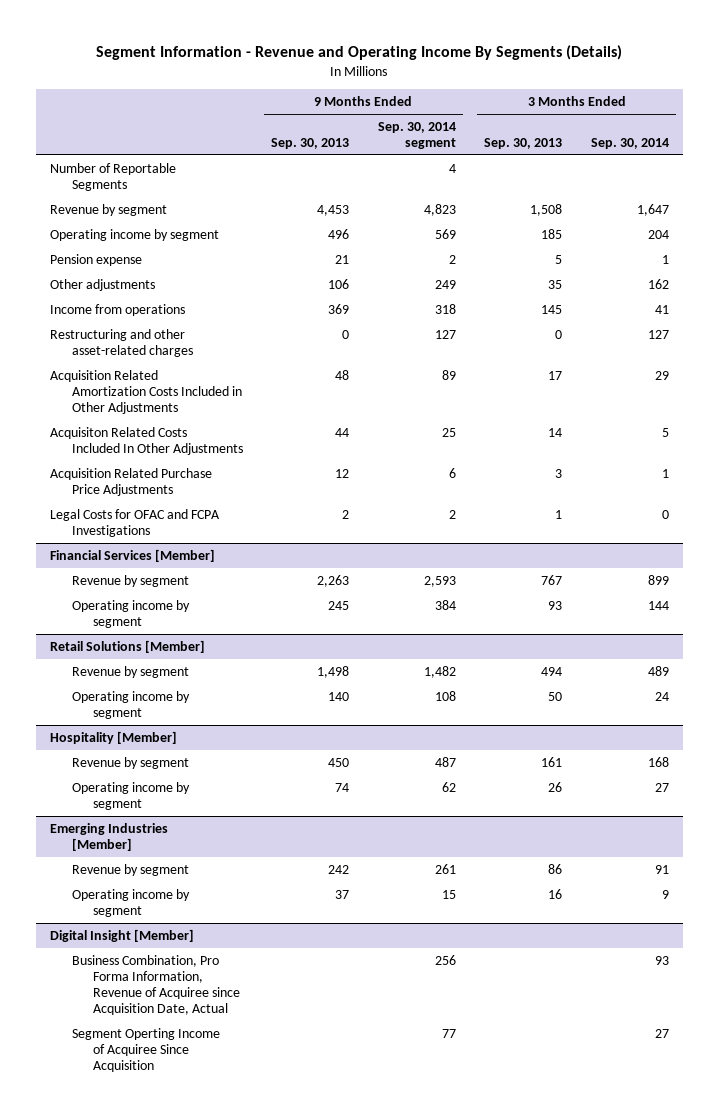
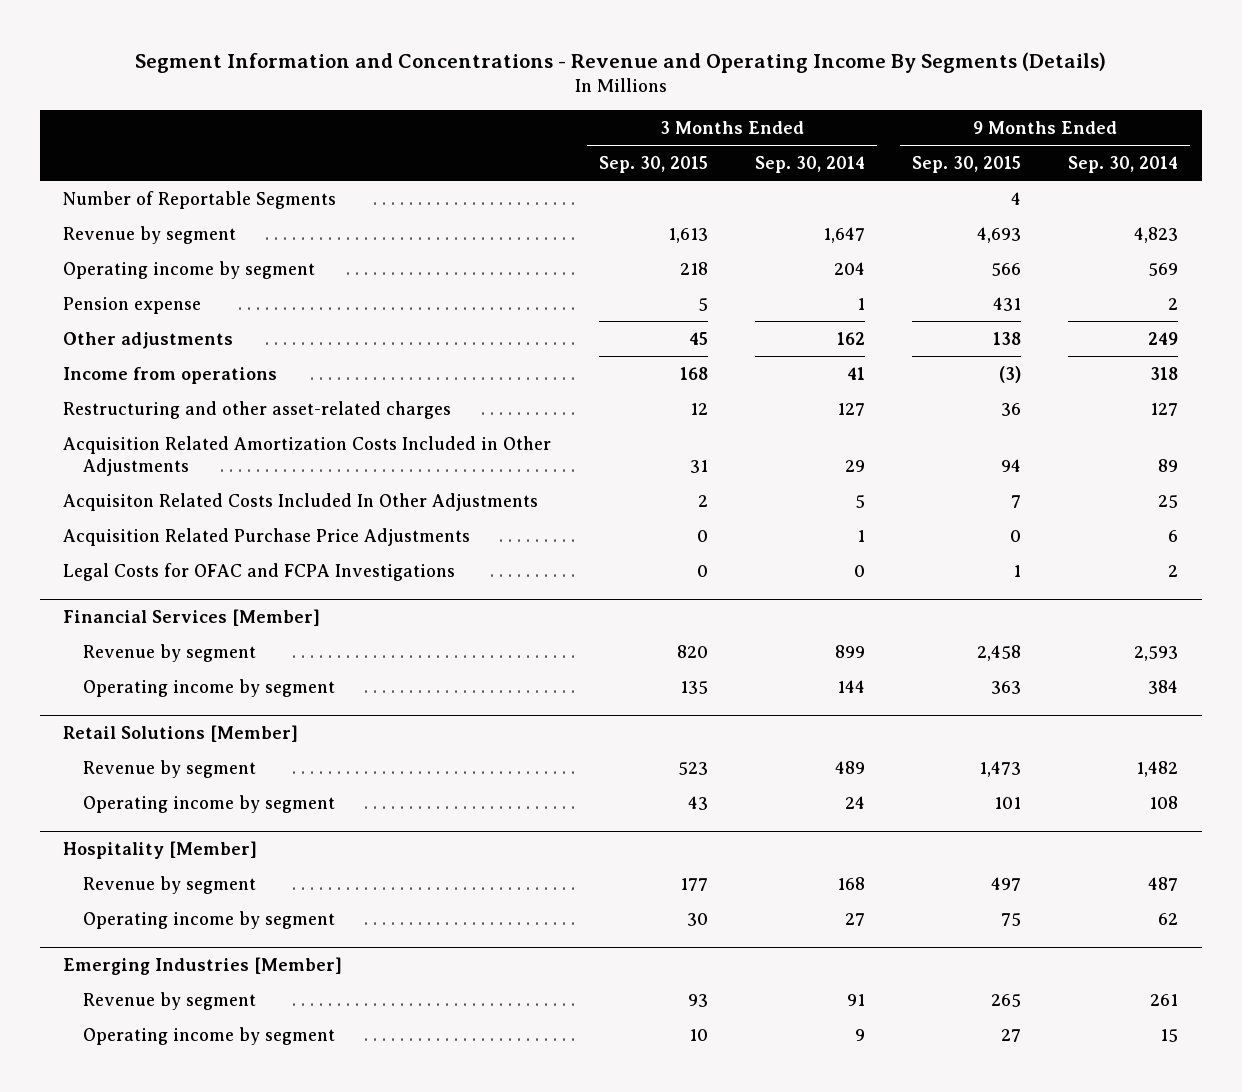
- Segment Information - Revenue and Operating Income By Segments (Details)
+ Segment Information and Concentrations - Revenue and Operating Income By Segments (Details)
- | 9 Months Ended Sep. 30, 2013 | 9 Months Ended Sep. 30, 2014 segment | 3 Months Ended Sep. 30, 2013 | 3 Months Ended Sep. 30, 2014
+ | 3 Months Ended Sep. 30, 2015 | 3 Months Ended Sep. 30, 2014 | 9 Months Ended Sep. 30, 2015 | 9 Months Ended Sep. 30, 2014
- Digital Insight [Member]
- Business Combination, Pro Forma Information, Revenue of Acquiree since Acquisition Date, Actual | | 256 | | 93
- Segment Operting Income of Acquiree Since Acquisition | | 77 | | 27

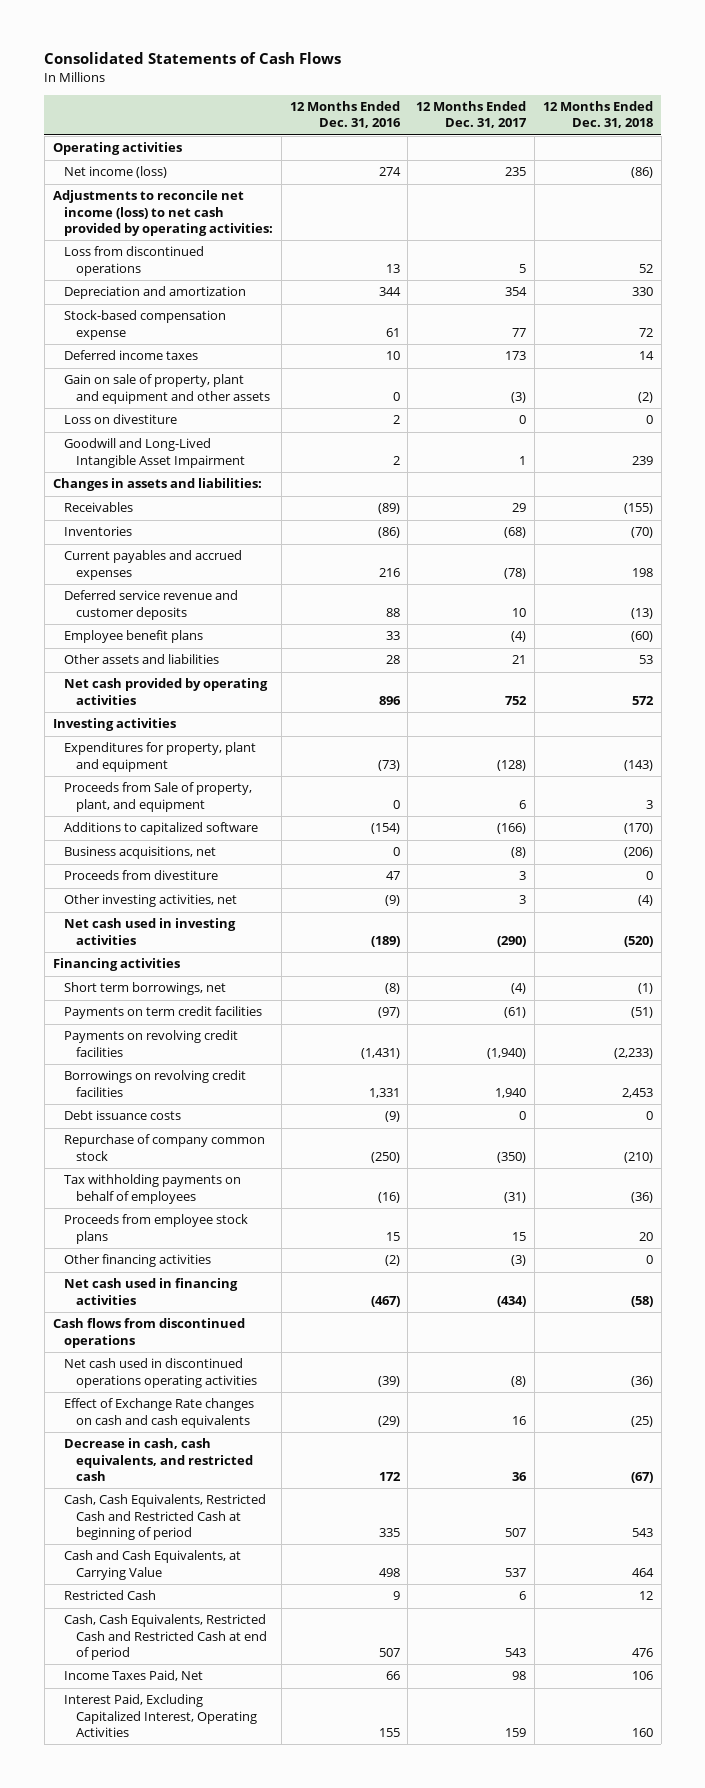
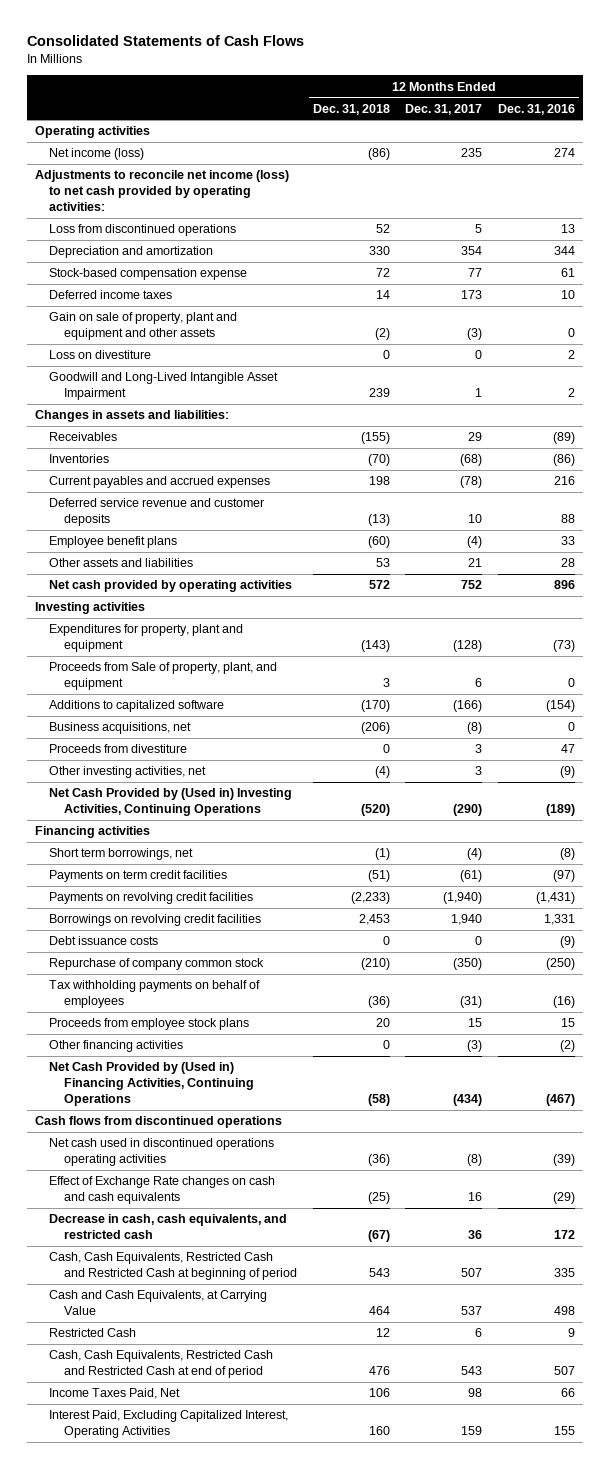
- | 12 Months Ended Dec. 31, 2016 | 12 Months Ended Dec. 31, 2017 | 12 Months Ended Dec. 31, 2018
+ | 12 Months Ended Dec. 31, 2018 | 12 Months Ended Dec. 31, 2017 | 12 Months Ended Dec. 31, 2016
- Net cash used in investing activities | (189) | (290) | (520)
+ Net Cash Provided by (Used in) Investing Activities, Continuing Operations | (520) | (290) | (189)
- Net cash used in financing activities | (467) | (434) | (58)
+ Net Cash Provided by (Used in) Financing Activities, Continuing Operations | (58) | (434) | (467)

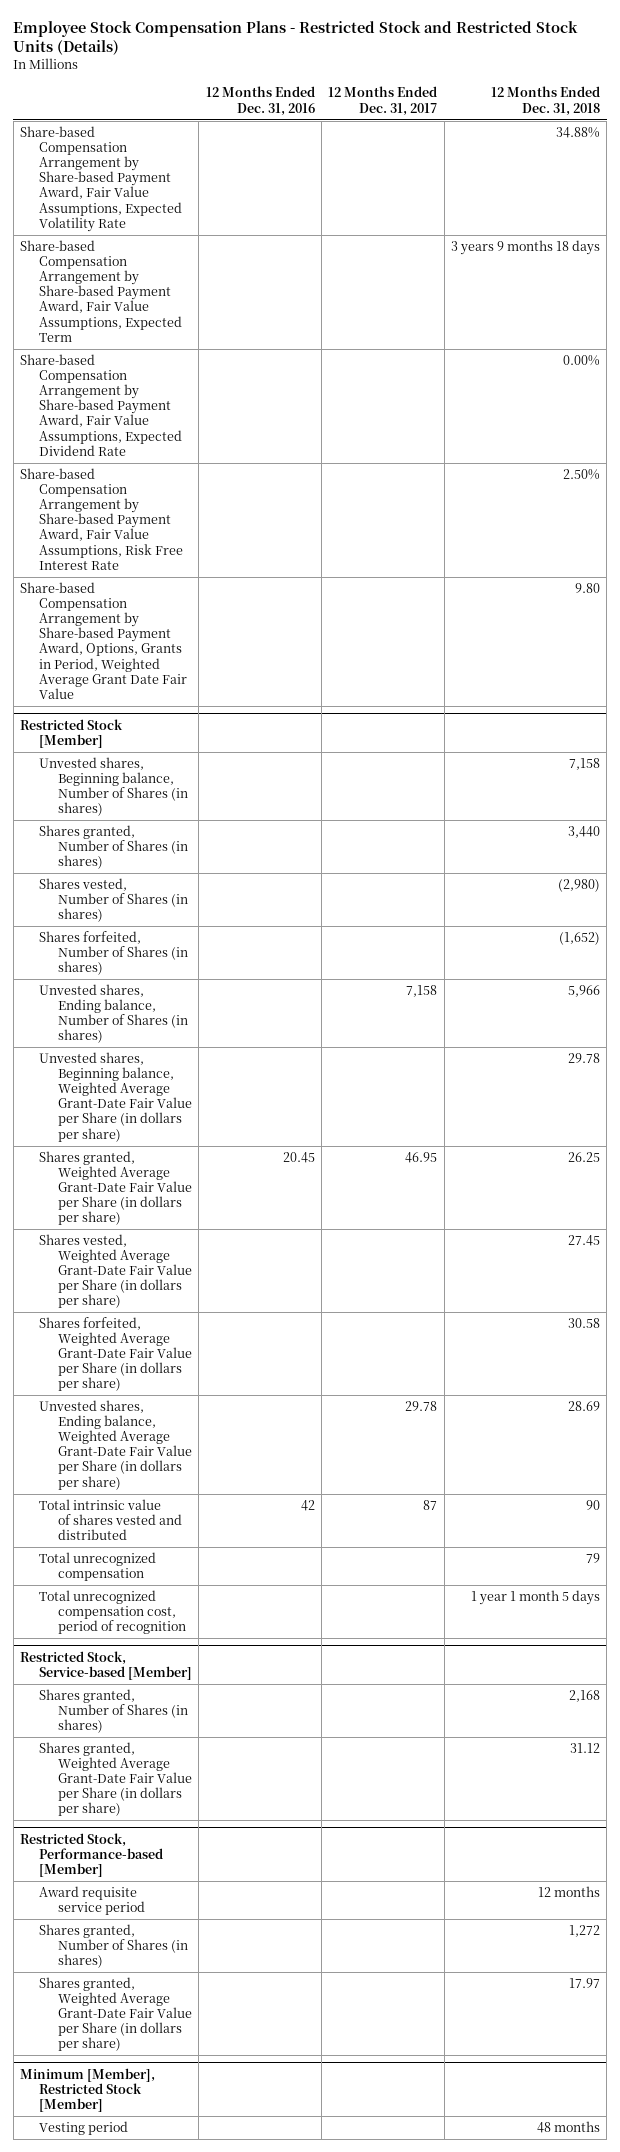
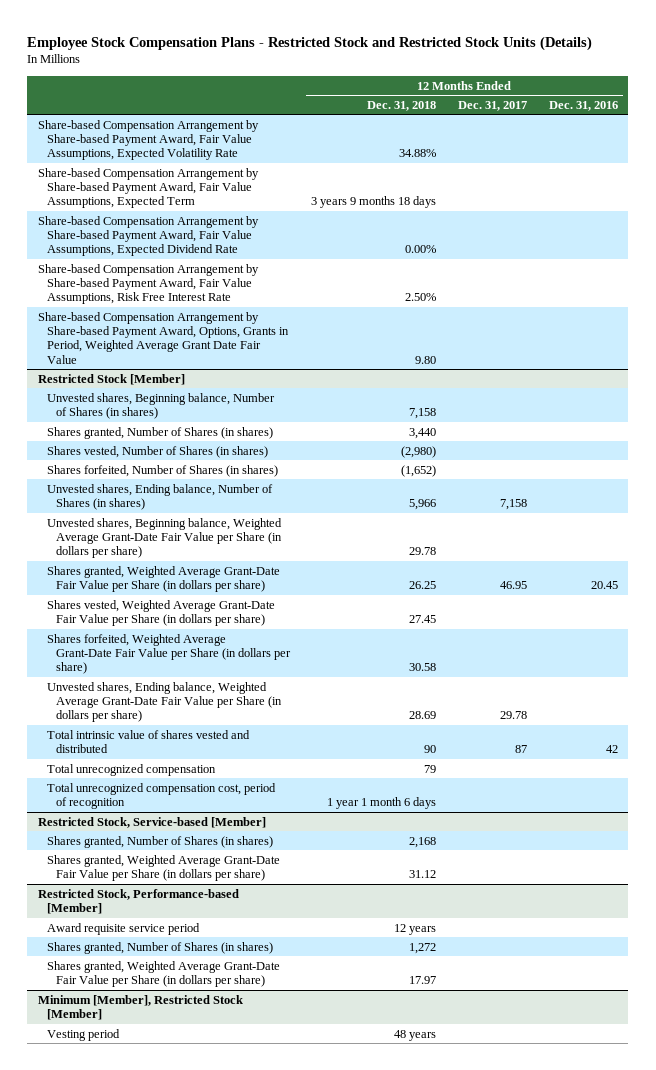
- | 12 Months Ended Dec. 31, 2016 | 12 Months Ended Dec. 31, 2017 | 12 Months Ended Dec. 31, 2018
+ | 12 Months Ended Dec. 31, 2018 | 12 Months Ended Dec. 31, 2017 | 12 Months Ended Dec. 31, 2016
@ Restricted Stock [Member]
- Total unrecognized compensation cost, period of recognition | | | 1 year 1 month 5 days
+ Total unrecognized compensation cost, period of recognition | 1 year 1 month 6 days | |
@ Restricted Stock, Performance-based [Member]
- Award requisite service period | | | 12 months
+ Award requisite service period | 12 years | |
@ Minimum [Member], Restricted Stock [Member]
- Vesting period | | | 48 months
+ Vesting period | 48 years | |

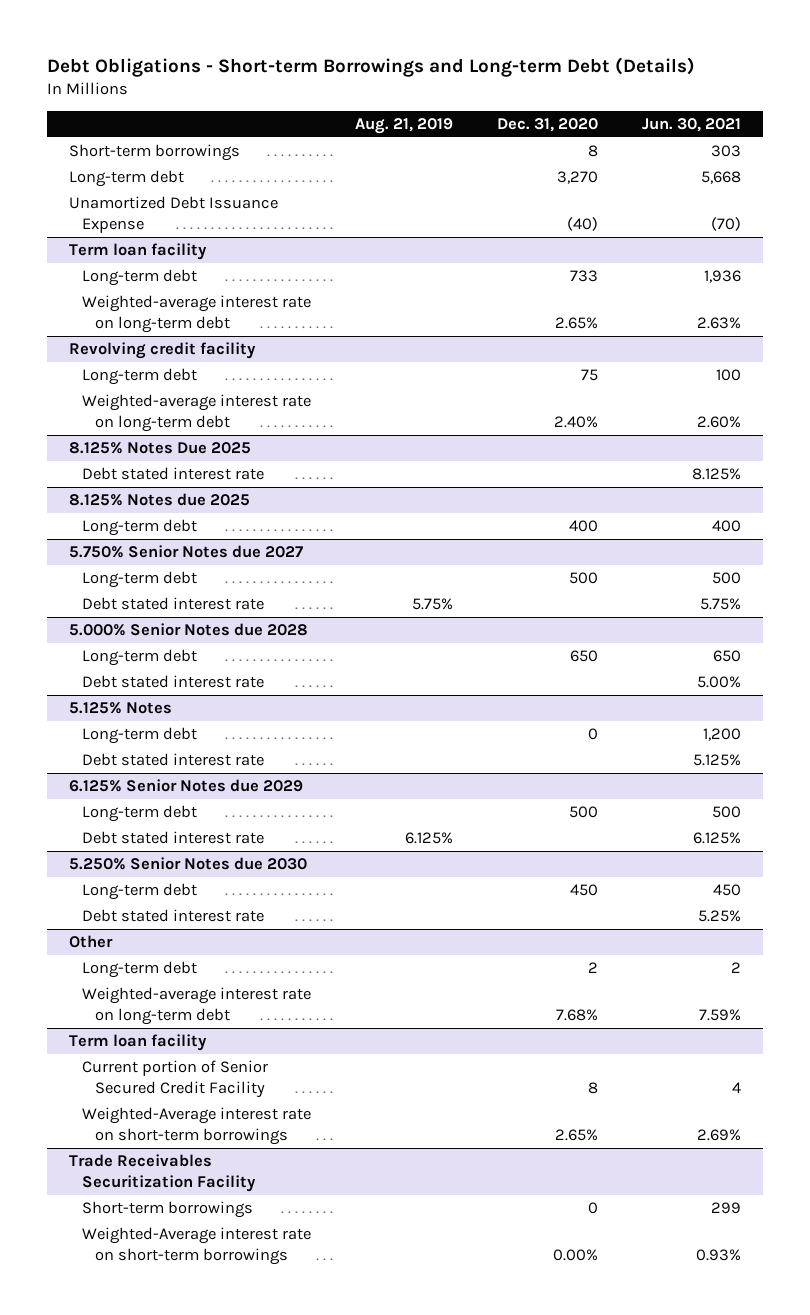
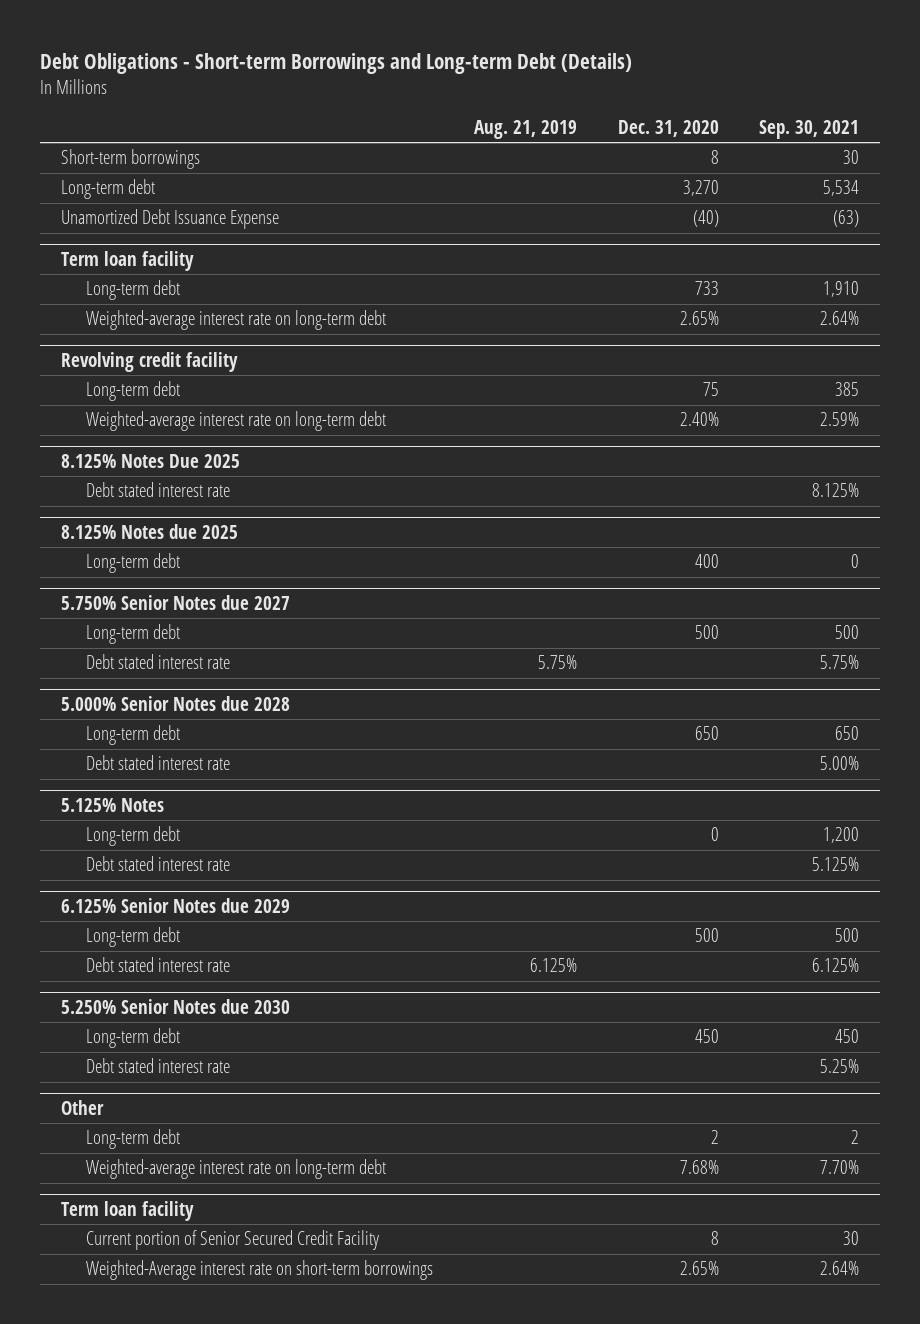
- | Aug. 21, 2019 | Dec. 31, 2020 | Jun. 30, 2021
+ | Aug. 21, 2019 | Dec. 31, 2020 | Sep. 30, 2021
- Trade Receivables Securitization Facility
- Short-term borrowings | | 0 | 299
- Weighted-Average interest rate on short-term borrowings | | 0.00% | 0.93%

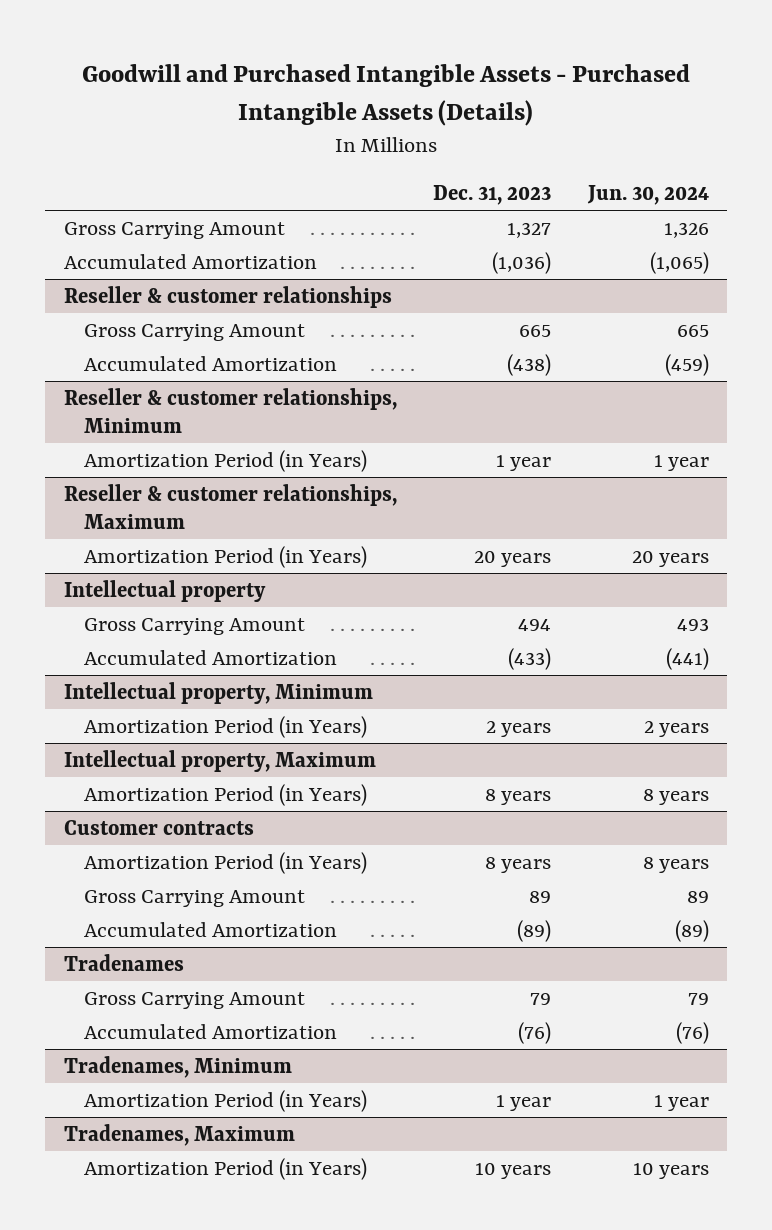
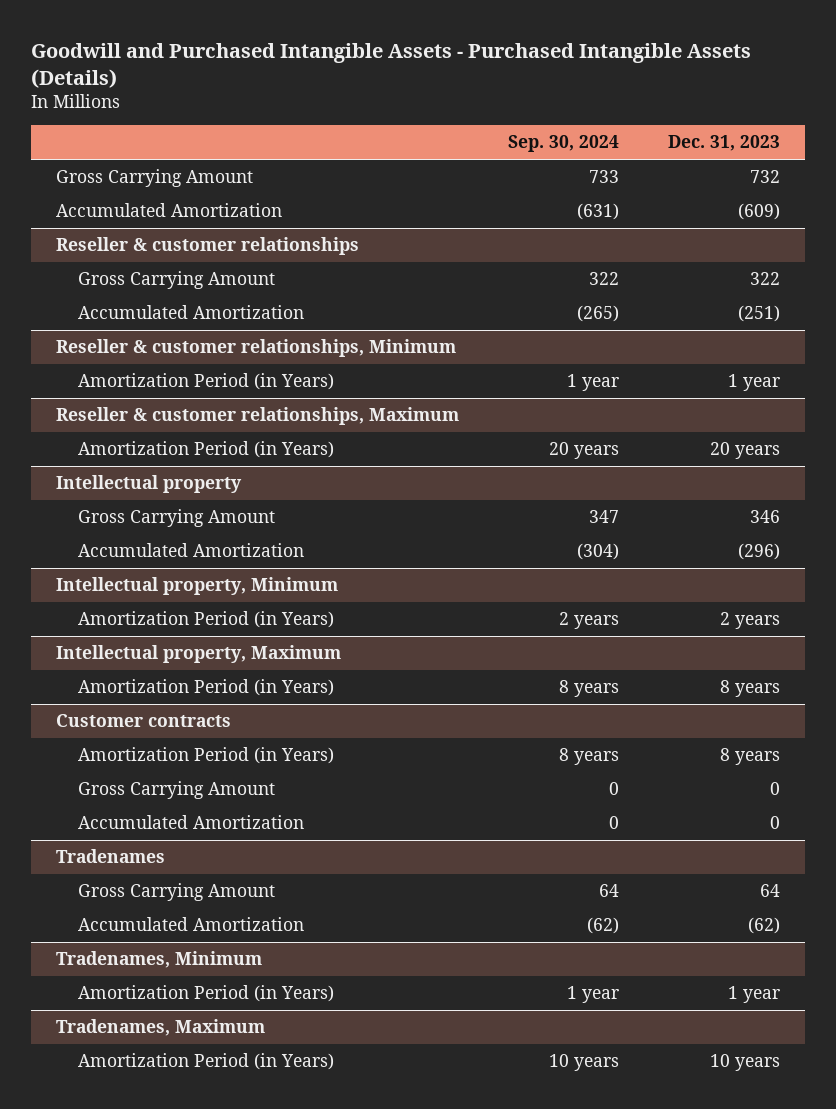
- | Dec. 31, 2023 | Jun. 30, 2024
+ | Sep. 30, 2024 | Dec. 31, 2023
- Gross Carrying Amount | 1,327 | 1,326
- Accumulated Amortization | (1,036) | (1,065)
+ Gross Carrying Amount | 733 | 732
+ Accumulated Amortization | (631) | (609)
@ Reseller & customer relationships
- Gross Carrying Amount | 665 | 665
- Accumulated Amortization | (438) | (459)
+ Gross Carrying Amount | 322 | 322
+ Accumulated Amortization | (265) | (251)
@ Intellectual property
- Gross Carrying Amount | 494 | 493
- Accumulated Amortization | (433) | (441)
+ Gross Carrying Amount | 347 | 346
+ Accumulated Amortization | (304) | (296)
@ Customer contracts
- Gross Carrying Amount | 89 | 89
- Accumulated Amortization | (89) | (89)
+ Gross Carrying Amount | 0 | 0
+ Accumulated Amortization | 0 | 0
@ Tradenames
- Gross Carrying Amount | 79 | 79
- Accumulated Amortization | (76) | (76)
+ Gross Carrying Amount | 64 | 64
+ Accumulated Amortization | (62) | (62)

